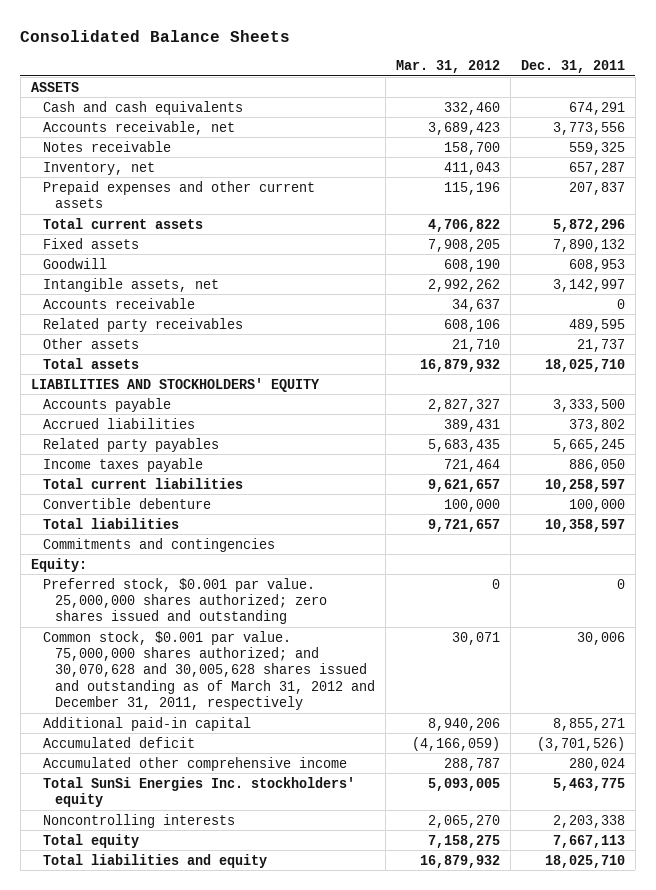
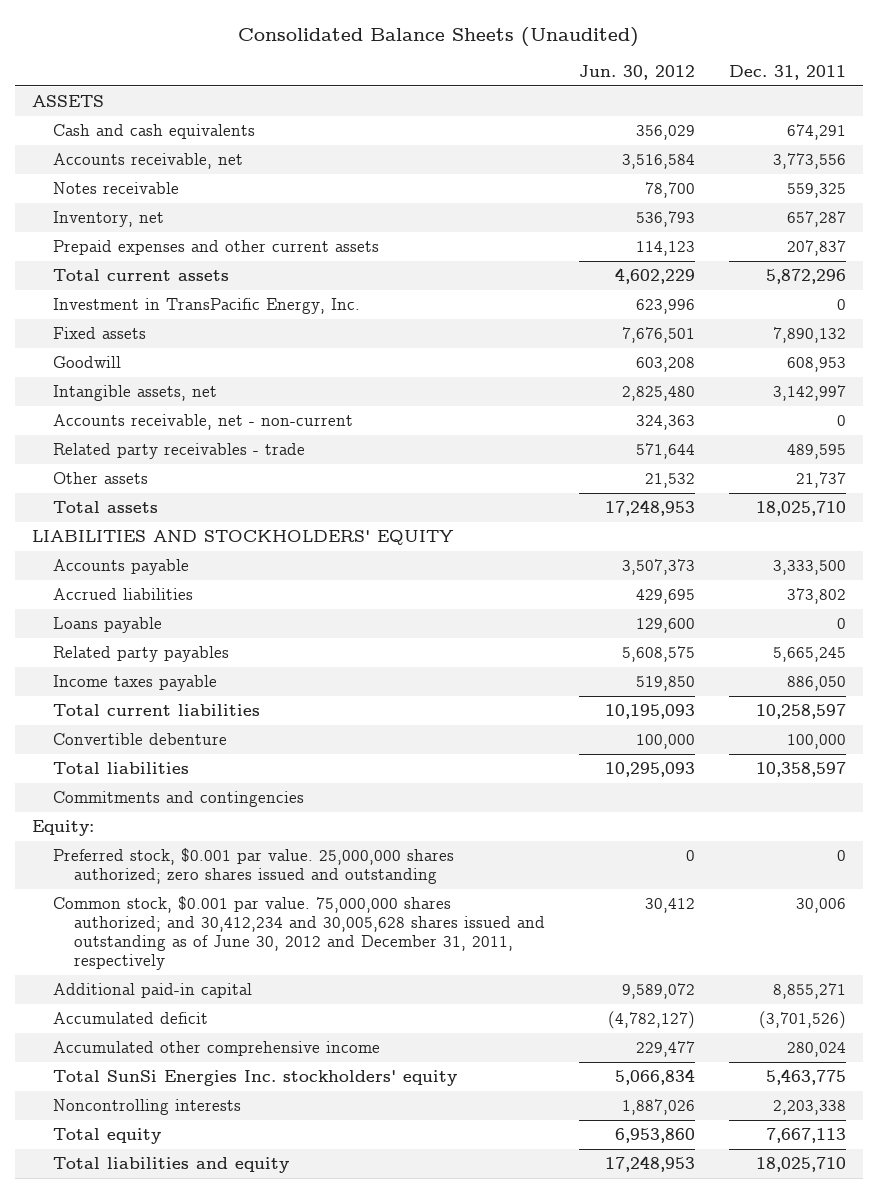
- Consolidated Balance Sheets
+ Consolidated Balance Sheets (Unaudited)
- | Mar. 31, 2012 | Dec. 31, 2011
+ | Jun. 30, 2012 | Dec. 31, 2011
+ Investment in TransPacific Energy, Inc. | 623,996 | 0
- Accounts receivable | 34,637 | 0
- Related party receivables | 608,106 | 489,595
+ Accounts receivable, net - non-current | 324,363 | 0
+ Related party receivables - trade | 571,644 | 489,595
+ Loans payable | 129,600 | 0
- Common stock, $0.001 par value. 75,000,000 shares authorized; and 30,070,628 and 30,005,628 shares issued and outstanding as of March 31, 2012 and December 31, 2011, respectively | 30,071 | 30,006
+ Common stock, $0.001 par value. 75,000,000 shares authorized; and 30,412,234 and 30,005,628 shares issued and outstanding as of June 30, 2012 and December 31, 2011, respectively | 30,412 | 30,006

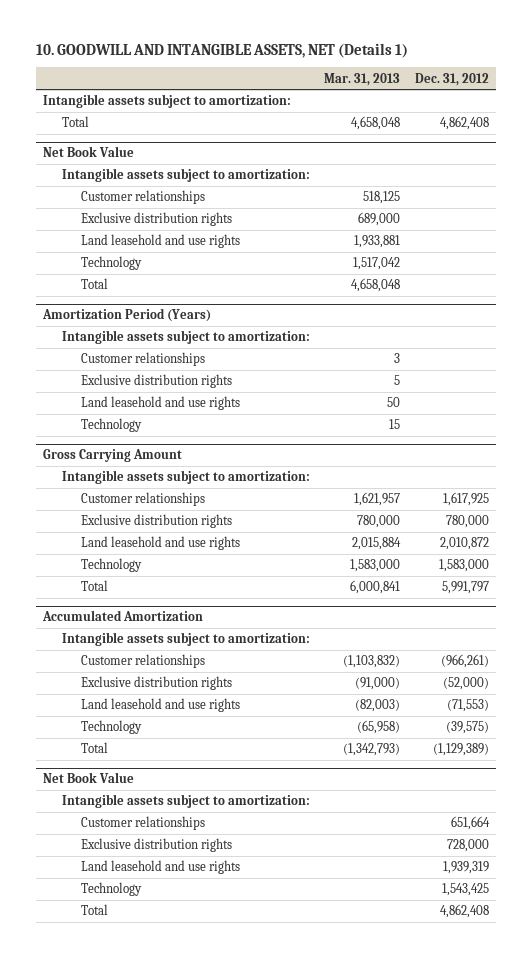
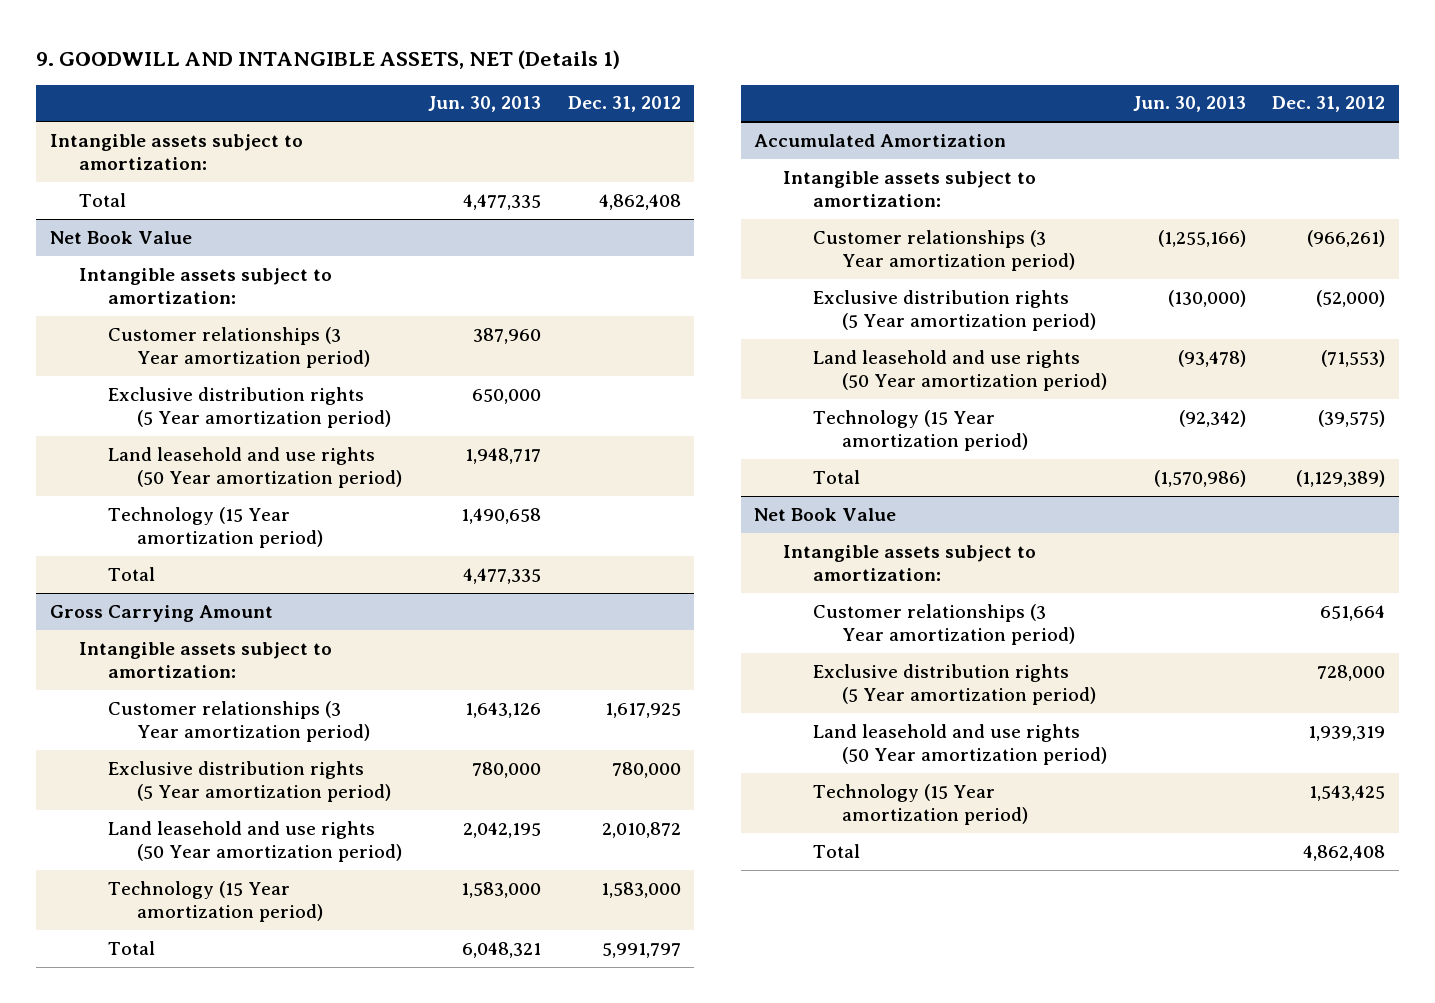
- 10. GOODWILL AND INTANGIBLE ASSETS, NET (Details 1)
+ 9. GOODWILL AND INTANGIBLE ASSETS, NET (Details 1)
- | Mar. 31, 2013 | Dec. 31, 2012
+ | Jun. 30, 2013 | Dec. 31, 2012
@ Net Book Value
- Customer relationships | 518,125 |
- Exclusive distribution rights | 689,000 |
- Land leasehold and use rights | 1,933,881 |
- Technology | 1,517,042 |
+ Customer relationships (3 Year amortization period) | 387,960 |
+ Exclusive distribution rights (5 Year amortization period) | 650,000 |
+ Land leasehold and use rights (50 Year amortization period) | 1,948,717 |
+ Technology (15 Year amortization period) | 1,490,658 |
- Amortization Period (Years)
- Intangible assets subject to amortization:
- Customer relationships | 3 |
- Exclusive distribution rights | 5 |
- Land leasehold and use rights | 50 |
- Technology | 15 |
@ Gross Carrying Amount
- Customer relationships | 1,621,957 | 1,617,925
- Exclusive distribution rights | 780,000 | 780,000
- Land leasehold and use rights | 2,015,884 | 2,010,872
- Technology | 1,583,000 | 1,583,000
+ Customer relationships (3 Year amortization period) | 1,643,126 | 1,617,925
+ Exclusive distribution rights (5 Year amortization period) | 780,000 | 780,000
+ Land leasehold and use rights (50 Year amortization period) | 2,042,195 | 2,010,872
+ Technology (15 Year amortization period) | 1,583,000 | 1,583,000
@ Accumulated Amortization
- Customer relationships | (1,103,832) | (966,261)
- Exclusive distribution rights | (91,000) | (52,000)
- Land leasehold and use rights | (82,003) | (71,553)
- Technology | (65,958) | (39,575)
+ Customer relationships (3 Year amortization period) | (1,255,166) | (966,261)
+ Exclusive distribution rights (5 Year amortization period) | (130,000) | (52,000)
+ Land leasehold and use rights (50 Year amortization period) | (93,478) | (71,553)
+ Technology (15 Year amortization period) | (92,342) | (39,575)
@ Net Book Value
- Customer relationships | | 651,664
- Exclusive distribution rights | | 728,000
- Land leasehold and use rights | | 1,939,319
- Technology | | 1,543,425
+ Customer relationships (3 Year amortization period) | | 651,664
+ Exclusive distribution rights (5 Year amortization period) | | 728,000
+ Land leasehold and use rights (50 Year amortization period) | | 1,939,319
+ Technology (15 Year amortization period) | | 1,543,425

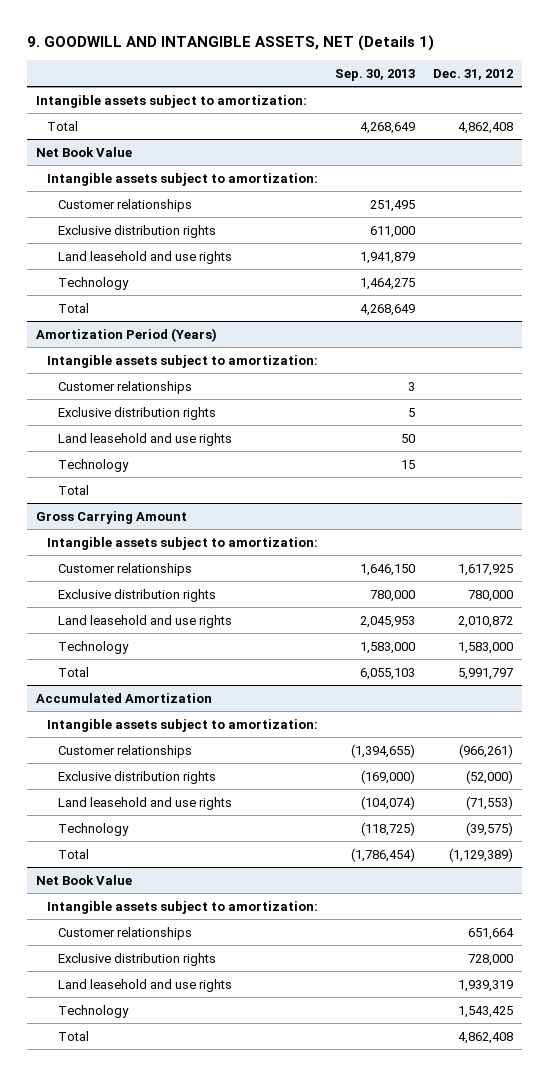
- | Jun. 30, 2013 | Dec. 31, 2012
+ | Sep. 30, 2013 | Dec. 31, 2012
@ Net Book Value
- Customer relationships (3 Year amortization period) | 387,960 |
- Exclusive distribution rights (5 Year amortization period) | 650,000 |
- Land leasehold and use rights (50 Year amortization period) | 1,948,717 |
- Technology (15 Year amortization period) | 1,490,658 |
+ Customer relationships | 251,495 |
+ Exclusive distribution rights | 611,000 |
+ Land leasehold and use rights | 1,941,879 |
+ Technology | 1,464,275 |
+ Amortization Period (Years)
+ Intangible assets subject to amortization:
+ Customer relationships | 3 |
+ Exclusive distribution rights | 5 |
+ Land leasehold and use rights | 50 |
+ Technology | 15 |
+ Total
@ Gross Carrying Amount
- Customer relationships (3 Year amortization period) | 1,643,126 | 1,617,925
- Exclusive distribution rights (5 Year amortization period) | 780,000 | 780,000
- Land leasehold and use rights (50 Year amortization period) | 2,042,195 | 2,010,872
- Technology (15 Year amortization period) | 1,583,000 | 1,583,000
+ Customer relationships | 1,646,150 | 1,617,925
+ Exclusive distribution rights | 780,000 | 780,000
+ Land leasehold and use rights | 2,045,953 | 2,010,872
+ Technology | 1,583,000 | 1,583,000
@ Accumulated Amortization
- Customer relationships (3 Year amortization period) | (1,255,166) | (966,261)
- Exclusive distribution rights (5 Year amortization period) | (130,000) | (52,000)
- Land leasehold and use rights (50 Year amortization period) | (93,478) | (71,553)
- Technology (15 Year amortization period) | (92,342) | (39,575)
+ Customer relationships | (1,394,655) | (966,261)
+ Exclusive distribution rights | (169,000) | (52,000)
+ Land leasehold and use rights | (104,074) | (71,553)
+ Technology | (118,725) | (39,575)
@ Net Book Value
- Customer relationships (3 Year amortization period) | | 651,664
- Exclusive distribution rights (5 Year amortization period) | | 728,000
- Land leasehold and use rights (50 Year amortization period) | | 1,939,319
- Technology (15 Year amortization period) | | 1,543,425
+ Customer relationships | | 651,664
+ Exclusive distribution rights | | 728,000
+ Land leasehold and use rights | | 1,939,319
+ Technology | | 1,543,425

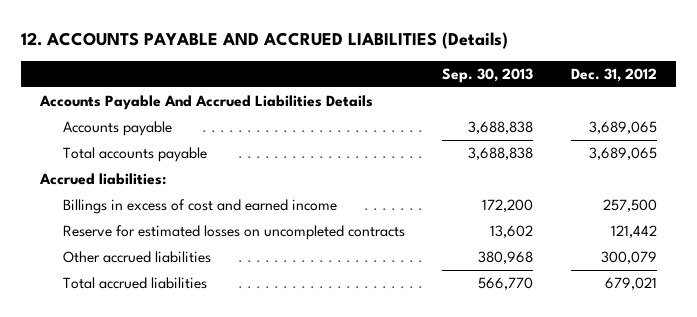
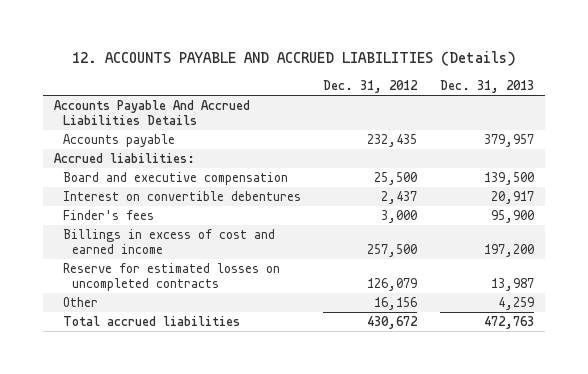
- | Sep. 30, 2013 | Dec. 31, 2012
+ | Dec. 31, 2012 | Dec. 31, 2013
- Accounts payable | 3,688,838 | 3,689,065
- Total accounts payable | 3,688,838 | 3,689,065
+ Accounts payable | 232,435 | 379,957
+ Board and executive compensation | 25,500 | 139,500
+ Interest on convertible debentures | 2,437 | 20,917
+ Finder's fees | 3,000 | 95,900
- Reserve for estimated losses on uncompleted contracts | 13,602 | 121,442
- Other accrued liabilities | 380,968 | 300,079
- Total accrued liabilities | 566,770 | 679,021
+ Reserve for estimated losses on uncompleted contracts | 126,079 | 13,987
+ Other | 16,156 | 4,259
+ Total accrued liabilities | 430,672 | 472,763

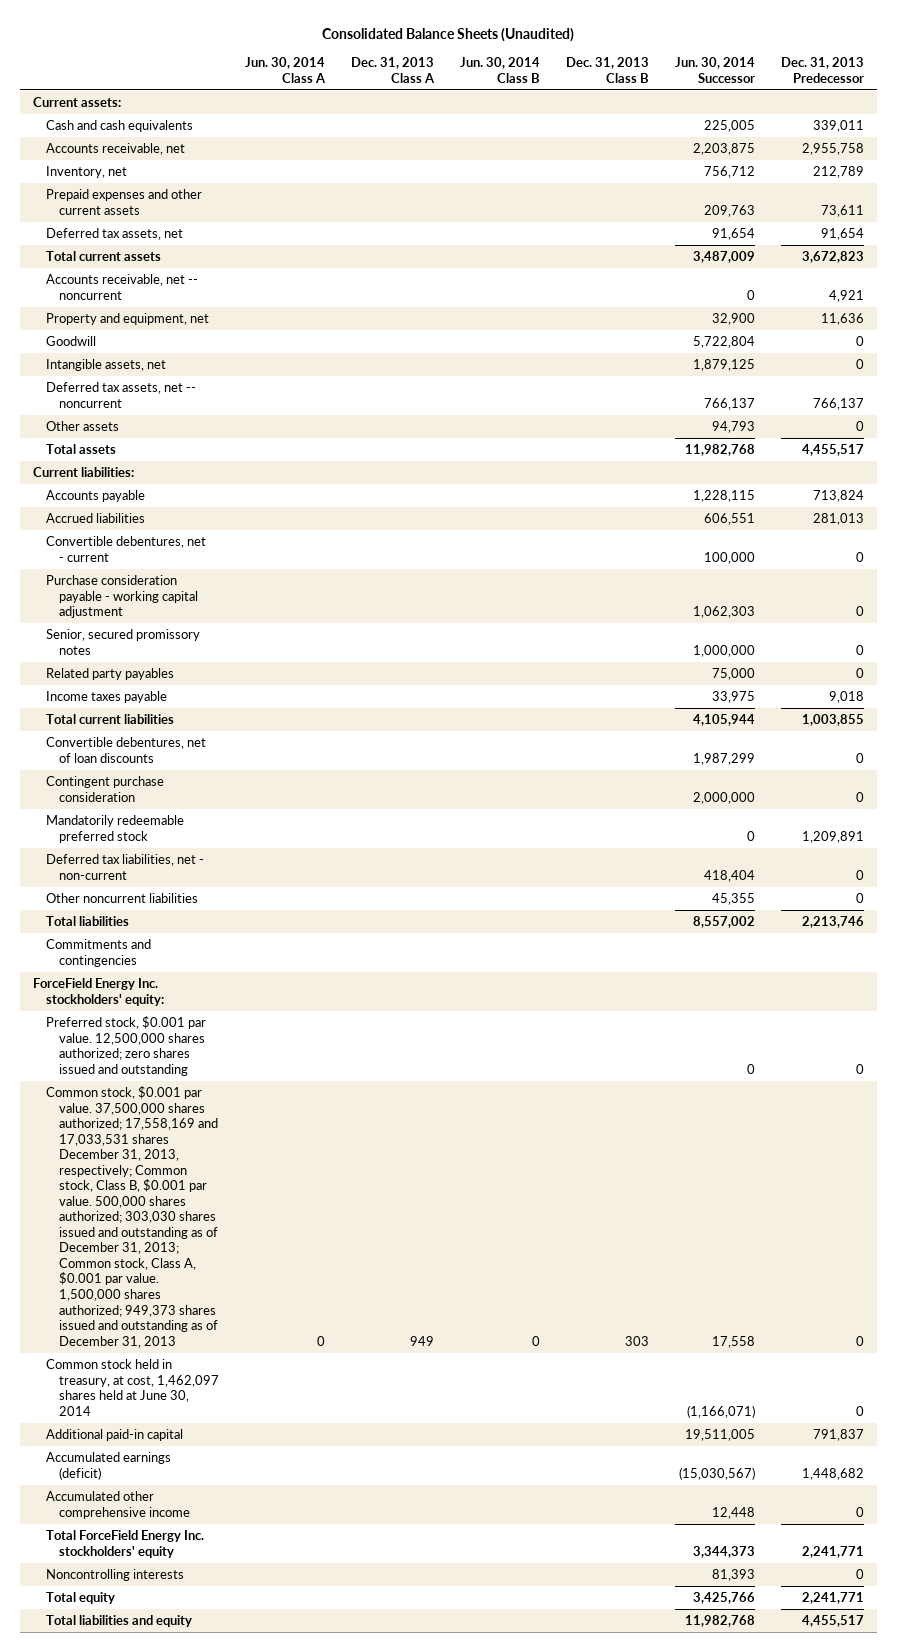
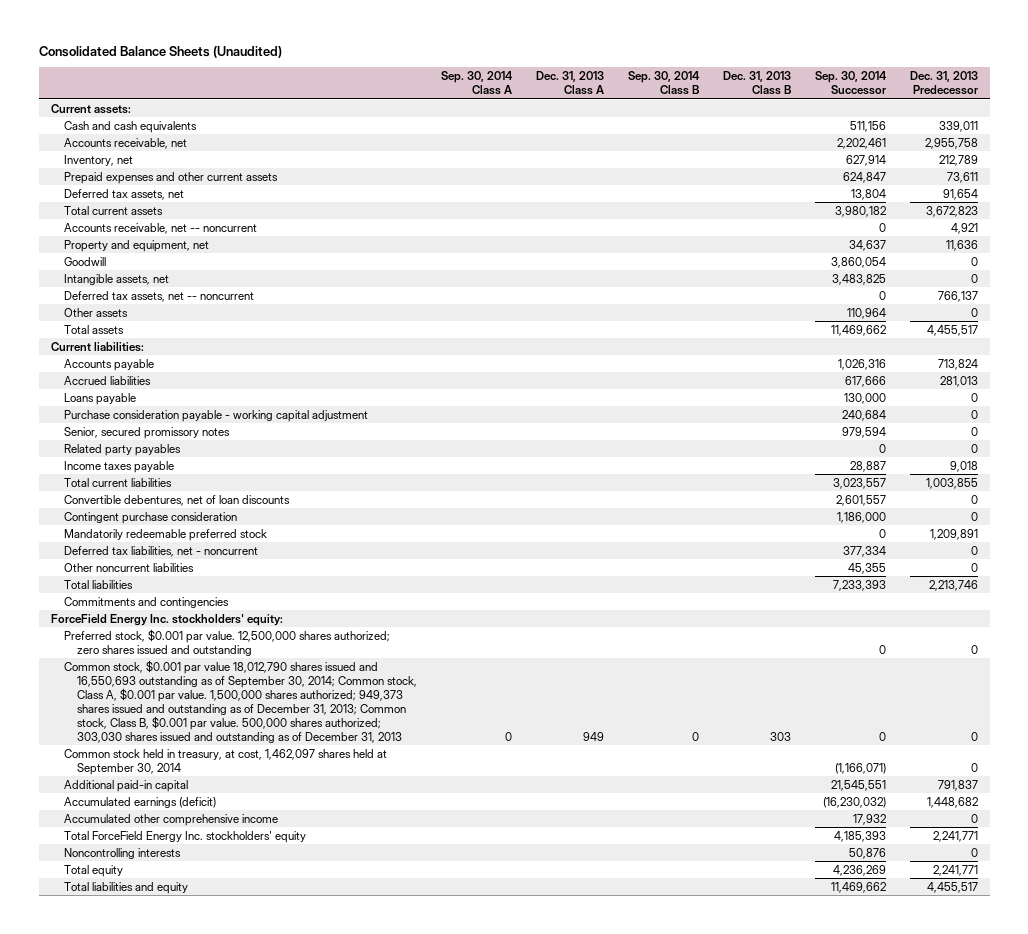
- | Jun. 30, 2014 Class A | Dec. 31, 2013 Class A | Jun. 30, 2014 Class B | Dec. 31, 2013 Class B | Jun. 30, 2014 Successor | Dec. 31, 2013 Predecessor
+ | Sep. 30, 2014 Class A | Dec. 31, 2013 Class A | Sep. 30, 2014 Class B | Dec. 31, 2013 Class B | Sep. 30, 2014 Successor | Dec. 31, 2013 Predecessor
- Convertible debentures, net - current | | | | | 100,000 | 0
+ Loans payable | | | | | 130,000 | 0
- Deferred tax liabilities, net - non-current | | | | | 418,404 | 0
+ Deferred tax liabilities, net - noncurrent | | | | | 377,334 | 0
- Common stock, $0.001 par value. 37,500,000 shares authorized; 17,558,169 and 17,033,531 shares December 31, 2013, respectively; Common stock, Class B, $0.001 par value. 500,000 shares authorized; 303,030 shares issued and outstanding as of December 31, 2013; Common stock, Class A, $0.001 par value. 1,500,000 shares authorized; 949,373 shares issued and outstanding as of December 31, 2013 | 0 | 949 | 0 | 303 | 17,558 | 0
- Common stock held in treasury, at cost, 1,462,097 shares held at June 30, 2014 | | | | | (1,166,071) | 0
+ Common stock, $0.001 par value 18,012,790 shares issued and 16,550,693 outstanding as of September 30, 2014; Common stock, Class A, $0.001 par value. 1,500,000 shares authorized; 949,373 shares issued and outstanding as of December 31, 2013; Common stock, Class B, $0.001 par value. 500,000 shares authorized; 303,030 shares issued and outstanding as of December 31, 2013 | 0 | 949 | 0 | 303 | 0 | 0
+ Common stock held in treasury, at cost, 1,462,097 shares held at September 30, 2014 | | | | | (1,166,071) | 0

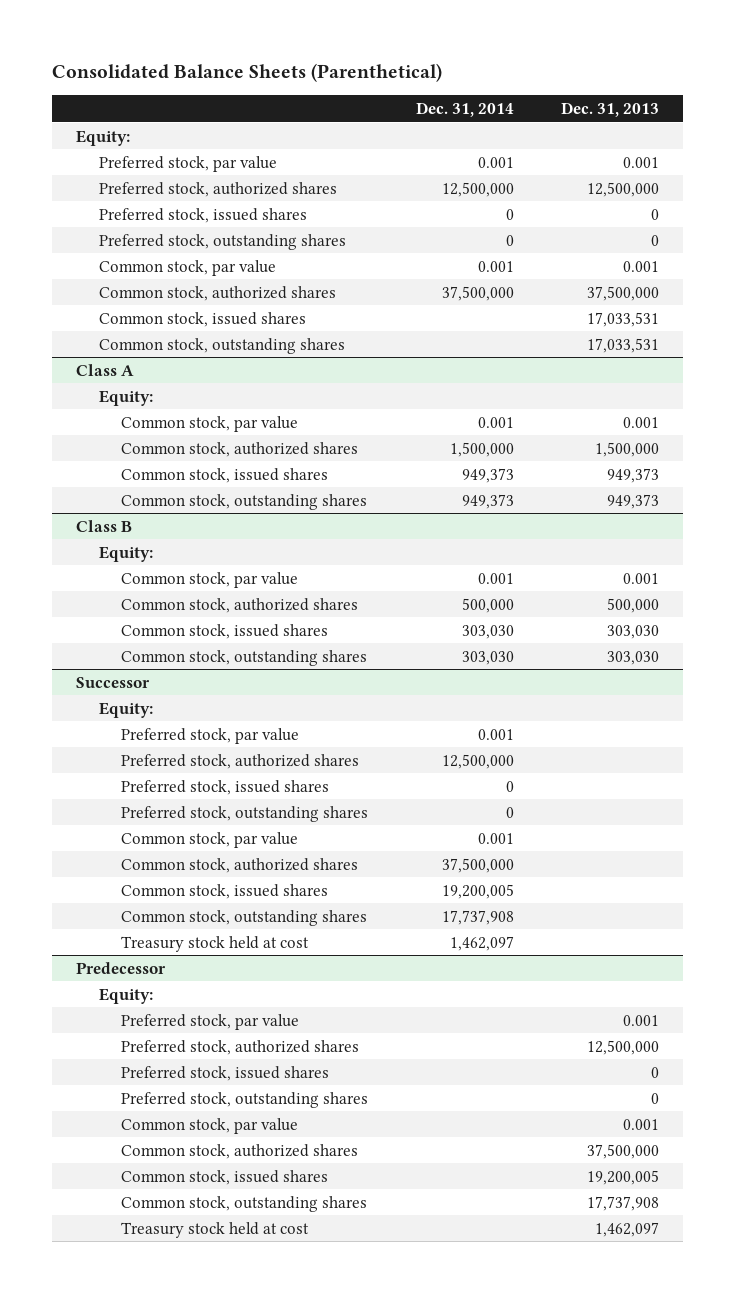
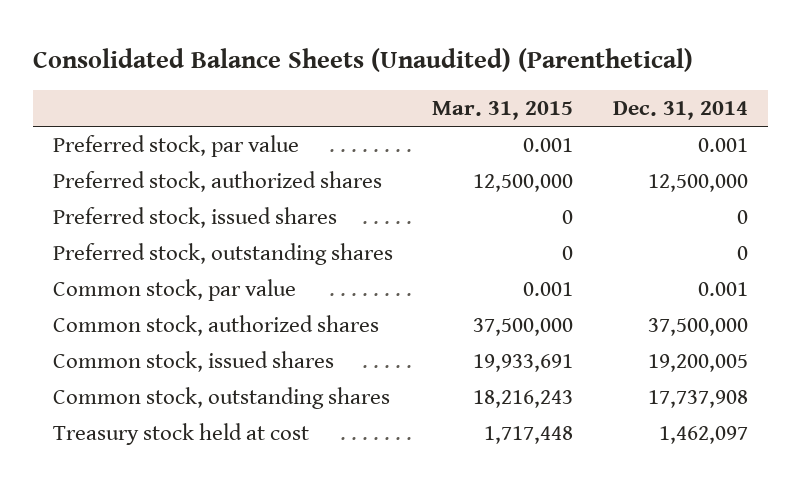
- Consolidated Balance Sheets (Parenthetical)
+ Consolidated Balance Sheets (Unaudited) (Parenthetical)
- | Dec. 31, 2014 | Dec. 31, 2013
+ | Mar. 31, 2015 | Dec. 31, 2014
- Equity:
- Common stock, issued shares | | 17,033,531
- Common stock, outstanding shares | | 17,033,531
- Class A
- Equity:
- Common stock, par value | 0.001 | 0.001
- Common stock, authorized shares | 1,500,000 | 1,500,000
- Common stock, issued shares | 949,373 | 949,373
- Common stock, outstanding shares | 949,373 | 949,373
- Class B
- Equity:
- Common stock, par value | 0.001 | 0.001
- Common stock, authorized shares | 500,000 | 500,000
- Common stock, issued shares | 303,030 | 303,030
- Common stock, outstanding shares | 303,030 | 303,030
- Successor
- Equity:
- Preferred stock, par value | 0.001 |
- Preferred stock, authorized shares | 12,500,000 |
- Preferred stock, issued shares | 0 |
- Preferred stock, outstanding shares | 0 |
- Common stock, par value | 0.001 |
- Common stock, authorized shares | 37,500,000 |
- Predecessor
- Equity:
- Preferred stock, par value | | 0.001
- Preferred stock, authorized shares | | 12,500,000
- Preferred stock, issued shares | | 0
- Preferred stock, outstanding shares | | 0
- Common stock, par value | | 0.001
- Common stock, authorized shares | | 37,500,000
- Common stock, issued shares | | 19,200,005
- Common stock, outstanding shares | | 17,737,908
- Treasury stock held at cost | | 1,462,097

